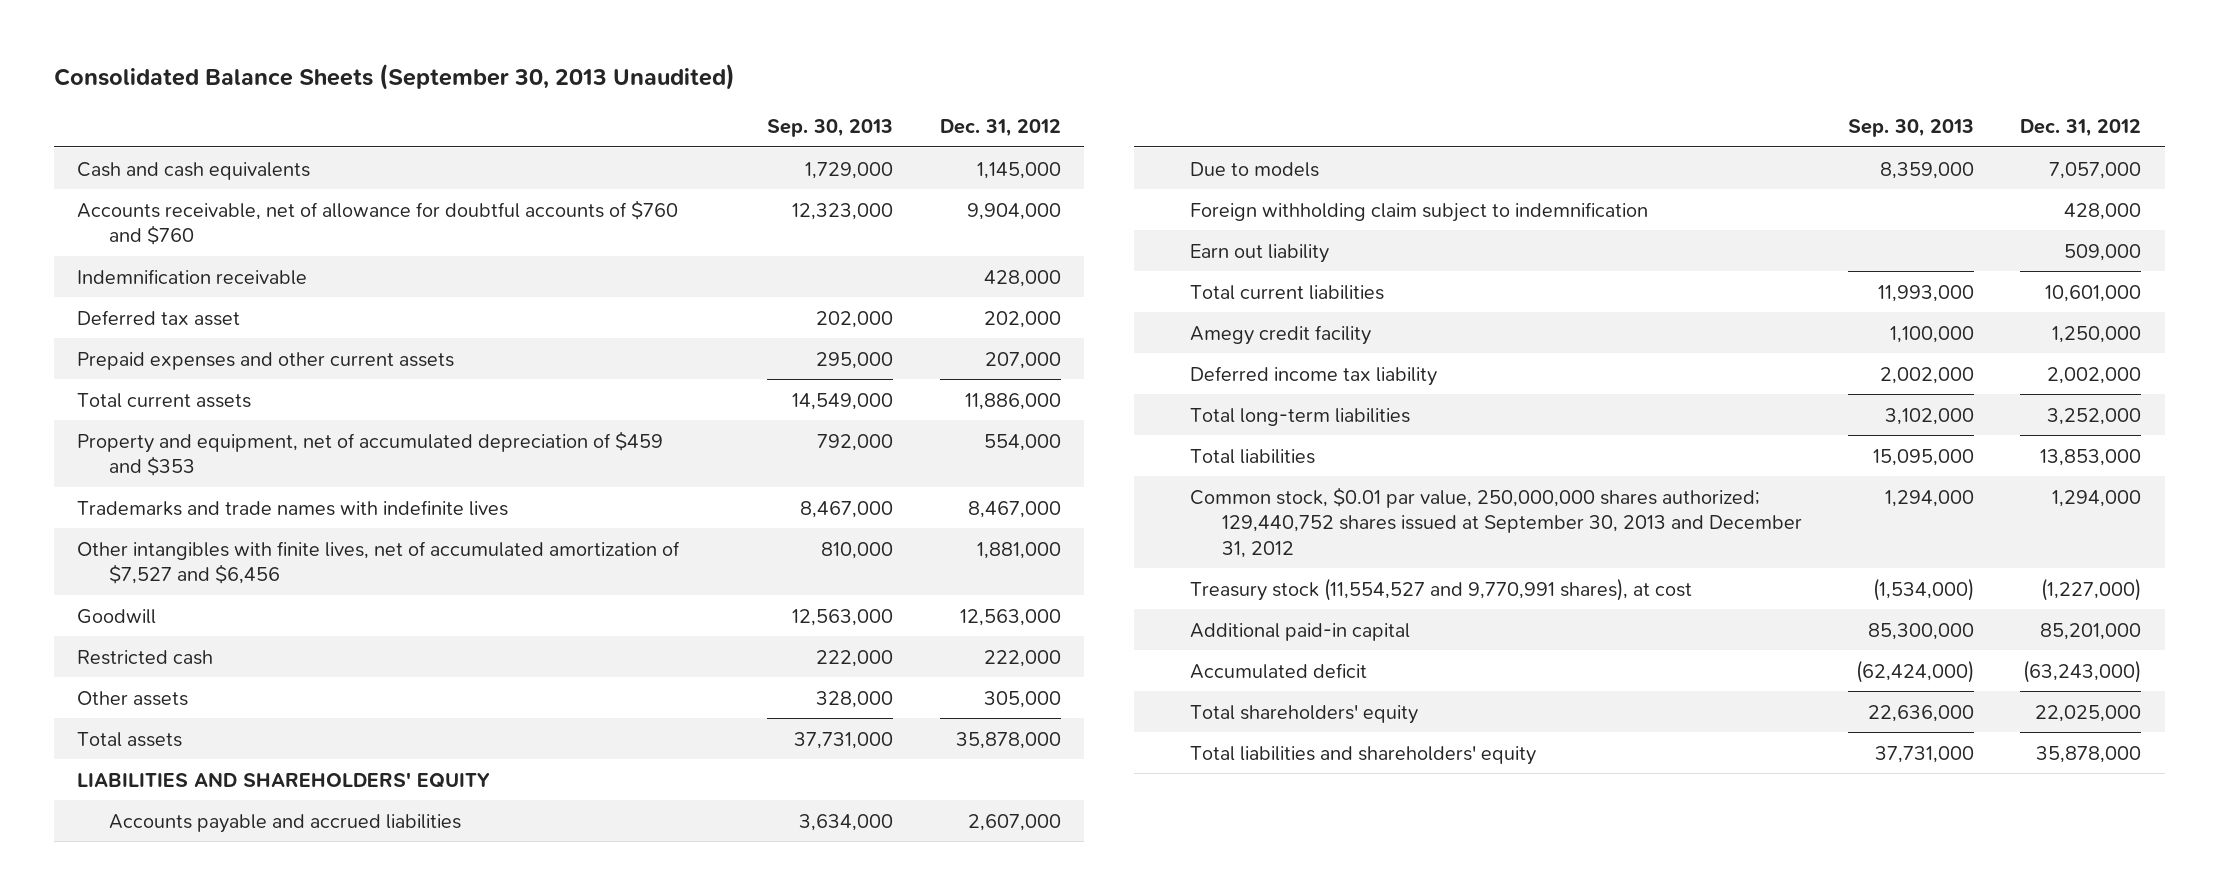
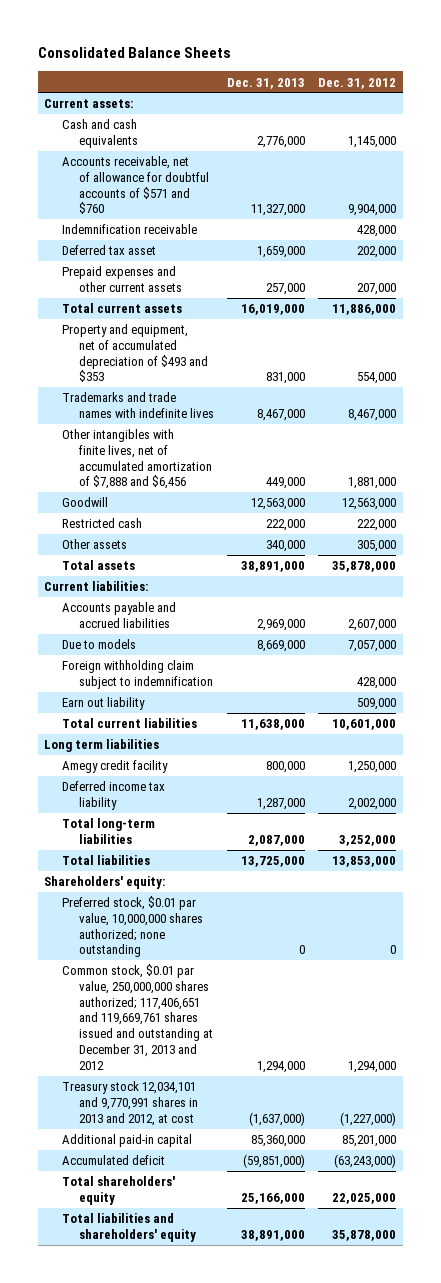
- Consolidated Balance Sheets (September 30, 2013 Unaudited)
+ Consolidated Balance Sheets
- | Sep. 30, 2013 | Dec. 31, 2012
+ | Dec. 31, 2013 | Dec. 31, 2012
+ Current assets:
- Accounts receivable, net of allowance for doubtful accounts of $760 and $760 | 12,323,000 | 9,904,000
+ Accounts receivable, net of allowance for doubtful accounts of $571 and $760 | 11,327,000 | 9,904,000
- Property and equipment, net of accumulated depreciation of $459 and $353 | 792,000 | 554,000
+ Property and equipment, net of accumulated depreciation of $493 and $353 | 831,000 | 554,000
- Other intangibles with finite lives, net of accumulated amortization of $7,527 and $6,456 | 810,000 | 1,881,000
+ Other intangibles with finite lives, net of accumulated amortization of $7,888 and $6,456 | 449,000 | 1,881,000
- LIABILITIES AND SHAREHOLDERS' EQUITY
+ Current liabilities:
+ Long term liabilities
- Common stock, $0.01 par value, 250,000,000 shares authorized; 129,440,752 shares issued at September 30, 2013 and December 31, 2012 | 1,294,000 | 1,294,000
- Treasury stock (11,554,527 and 9,770,991 shares), at cost | (1,534,000) | (1,227,000)
+ Shareholders' equity:
+ Preferred stock, $0.01 par value, 10,000,000 shares authorized; none outstanding | 0 | 0
+ Common stock, $0.01 par value, 250,000,000 shares authorized; 117,406,651 and 119,669,761 shares issued and outstanding at December 31, 2013 and 2012 | 1,294,000 | 1,294,000
+ Treasury stock 12,034,101 and 9,770,991 shares in 2013 and 2012, at cost | (1,637,000) | (1,227,000)

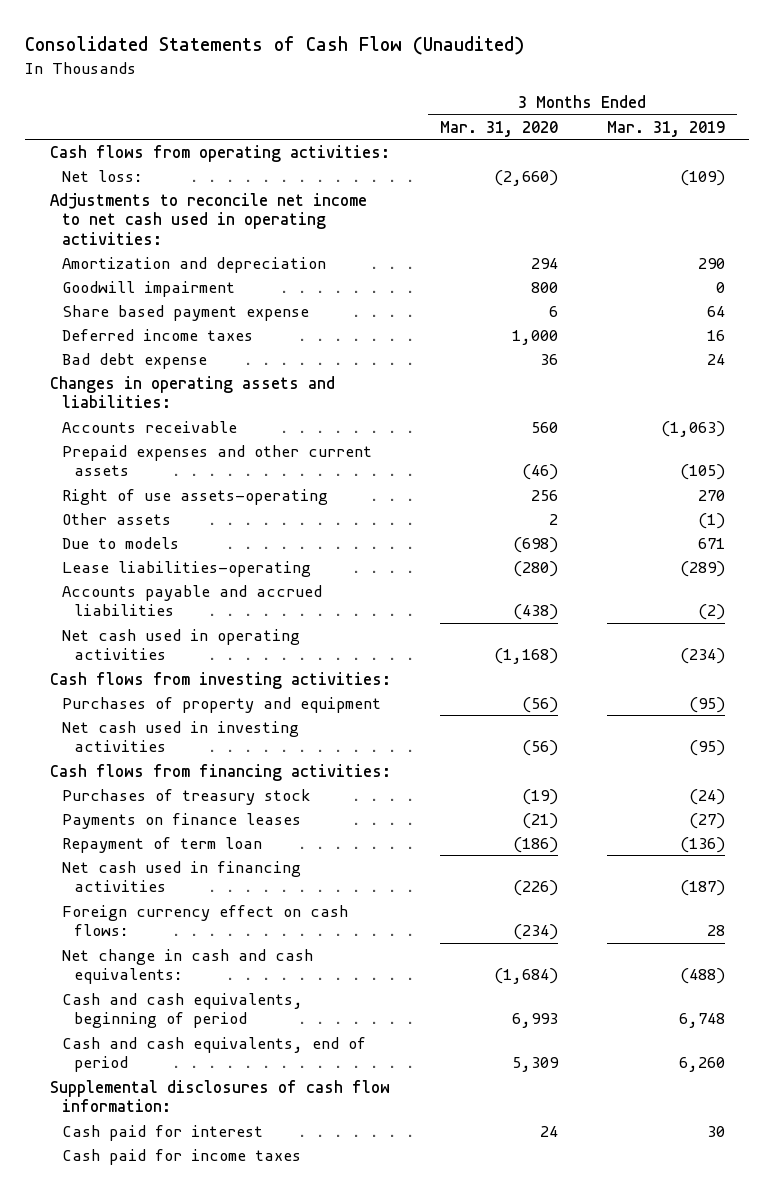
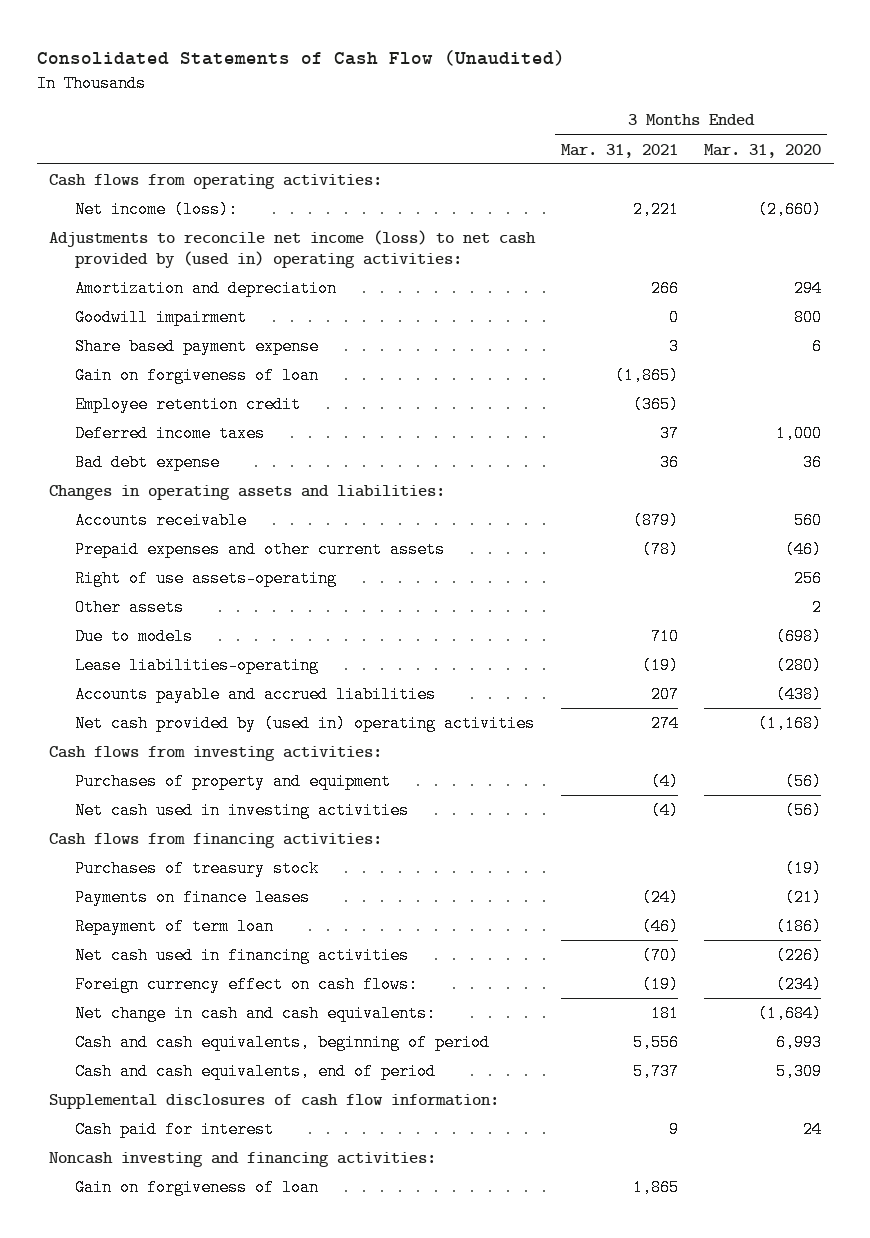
- | 3 Months Ended Mar. 31, 2020 | 3 Months Ended Mar. 31, 2019
+ | 3 Months Ended Mar. 31, 2021 | 3 Months Ended Mar. 31, 2020
- Net loss: | (2,660) | (109)
- Adjustments to reconcile net income to net cash used in operating activities:
+ Net income (loss): | 2,221 | (2,660)
+ Adjustments to reconcile net income (loss) to net cash provided by (used in) operating activities:
+ Gain on forgiveness of loan | (1,865) |
+ Employee retention credit | (365) |
- Net cash used in operating activities | (1,168) | (234)
+ Net cash provided by (used in) operating activities | 274 | (1,168)
- Cash paid for income taxes
+ Noncash investing and financing activities:
+ Gain on forgiveness of loan | 1,865 |

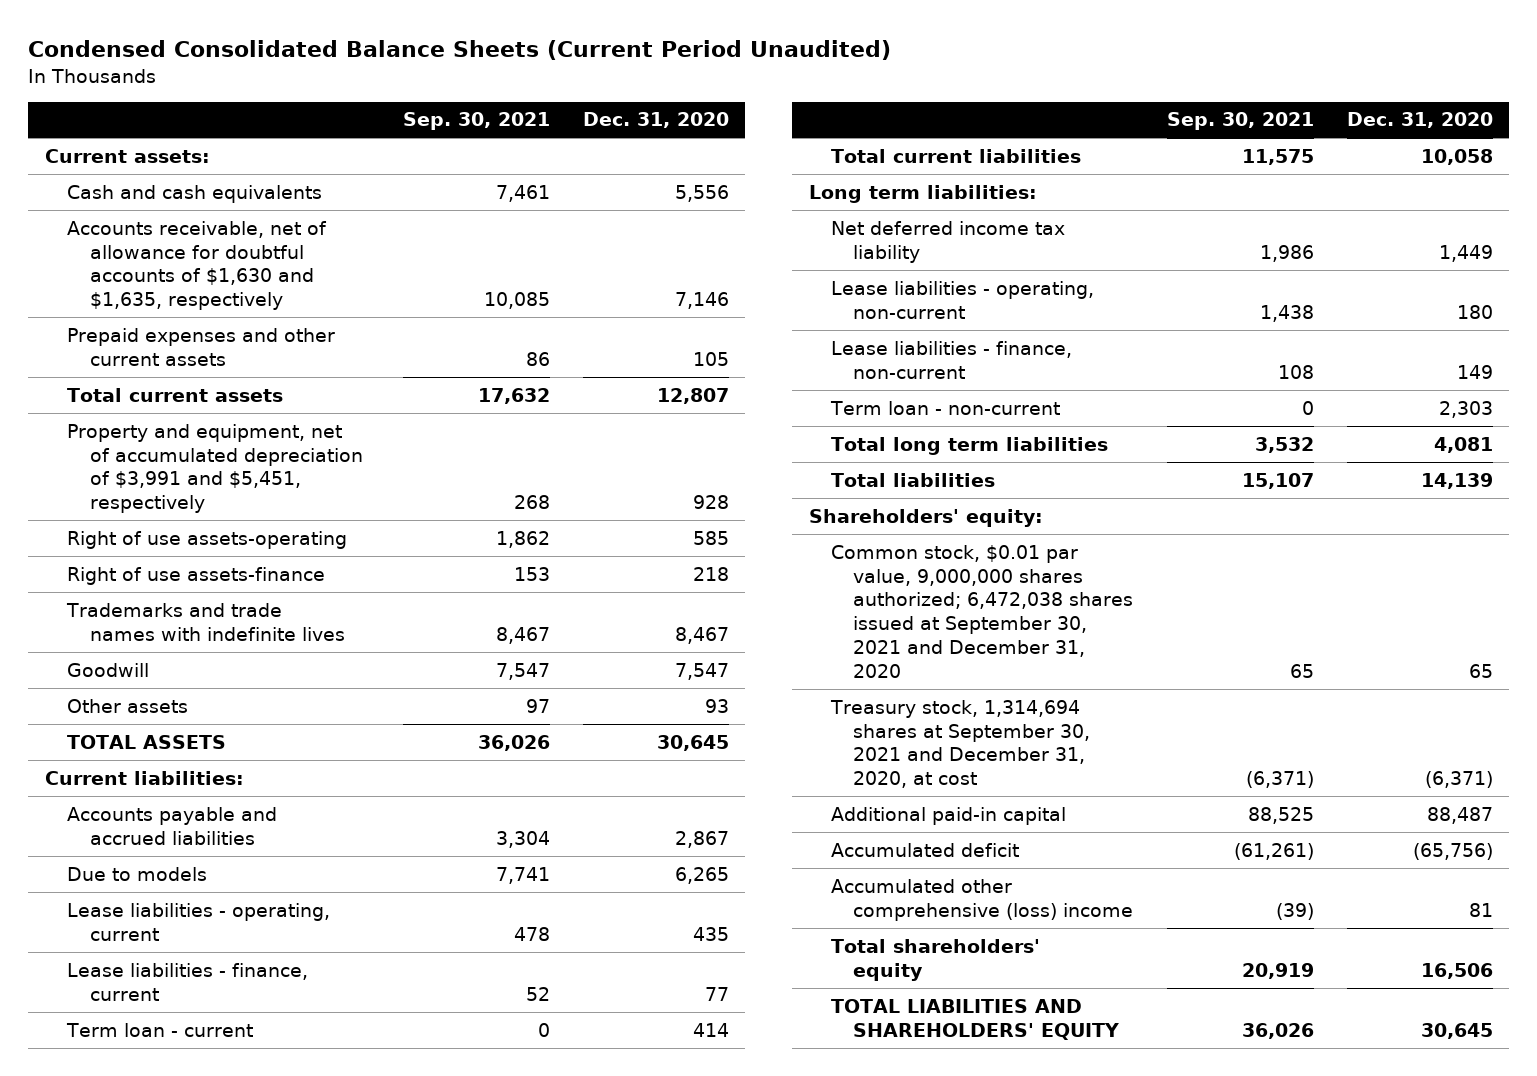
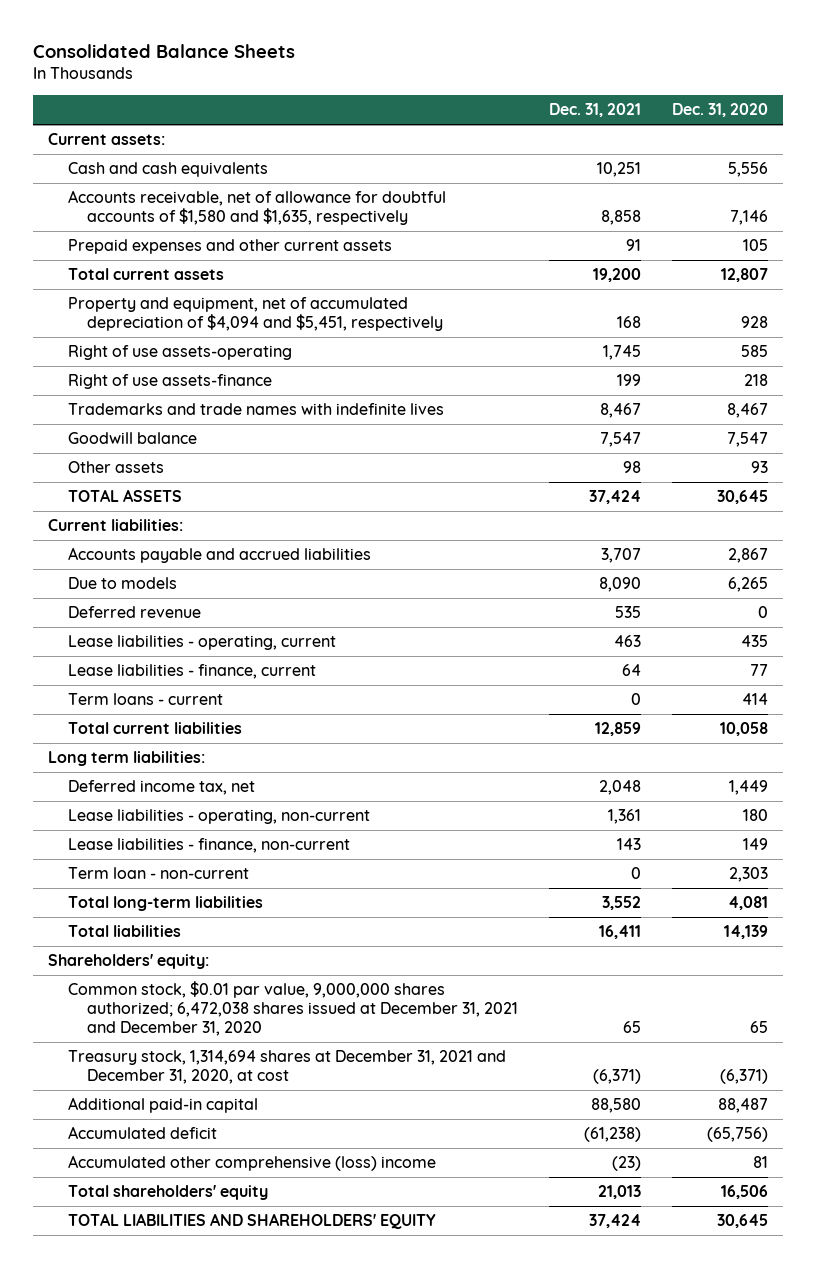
- Condensed Consolidated Balance Sheets (Current Period Unaudited)
+ Consolidated Balance Sheets
- | Sep. 30, 2021 | Dec. 31, 2020
+ | Dec. 31, 2021 | Dec. 31, 2020
- Accounts receivable, net of allowance for doubtful accounts of $1,630 and $1,635, respectively | 10,085 | 7,146
+ Accounts receivable, net of allowance for doubtful accounts of $1,580 and $1,635, respectively | 8,858 | 7,146
- Property and equipment, net of accumulated depreciation of $3,991 and $5,451, respectively | 268 | 928
+ Property and equipment, net of accumulated depreciation of $4,094 and $5,451, respectively | 168 | 928
- Goodwill | 7,547 | 7,547
+ Goodwill balance | 7,547 | 7,547
+ Deferred revenue | 535 | 0
- Term loan - current | 0 | 414
+ Term loans - current | 0 | 414
- Net deferred income tax liability | 1,986 | 1,449
+ Deferred income tax, net | 2,048 | 1,449
- Total long term liabilities | 3,532 | 4,081
+ Total long-term liabilities | 3,552 | 4,081
- Common stock, $0.01 par value, 9,000,000 shares authorized; 6,472,038 shares issued at September 30, 2021 and December 31, 2020 | 65 | 65
- Treasury stock, 1,314,694 shares at September 30, 2021 and December 31, 2020, at cost | (6,371) | (6,371)
+ Common stock, $0.01 par value, 9,000,000 shares authorized; 6,472,038 shares issued at December 31, 2021 and December 31, 2020 | 65 | 65
+ Treasury stock, 1,314,694 shares at December 31, 2021 and December 31, 2020, at cost | (6,371) | (6,371)

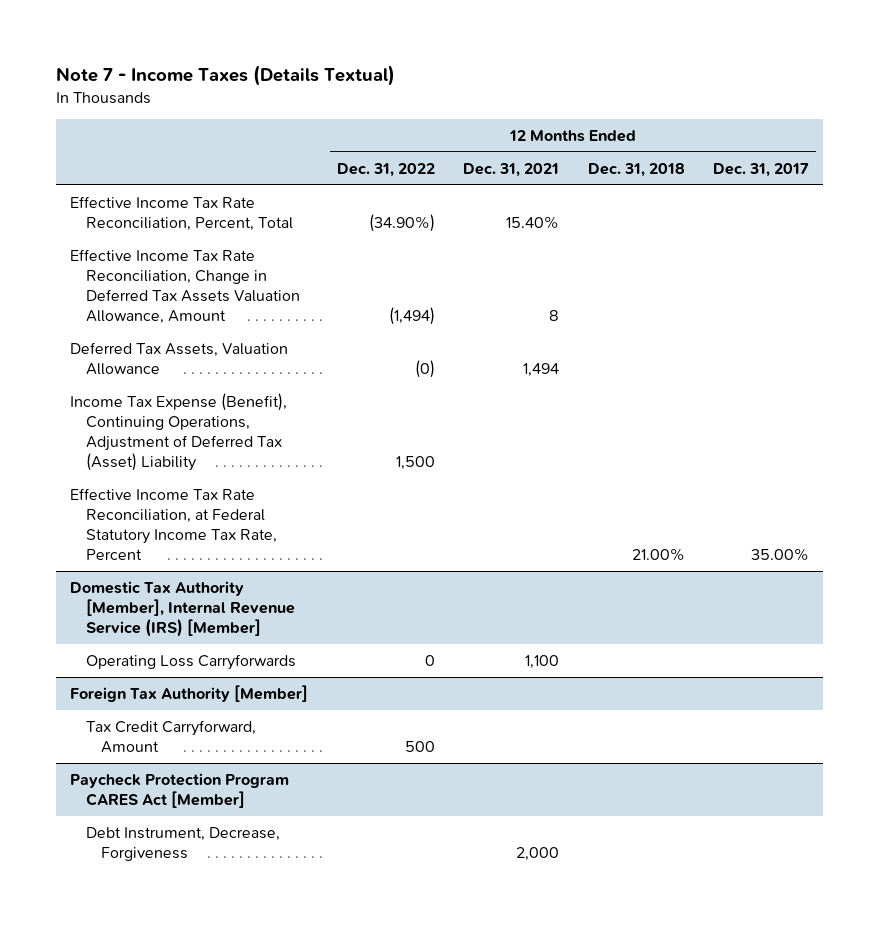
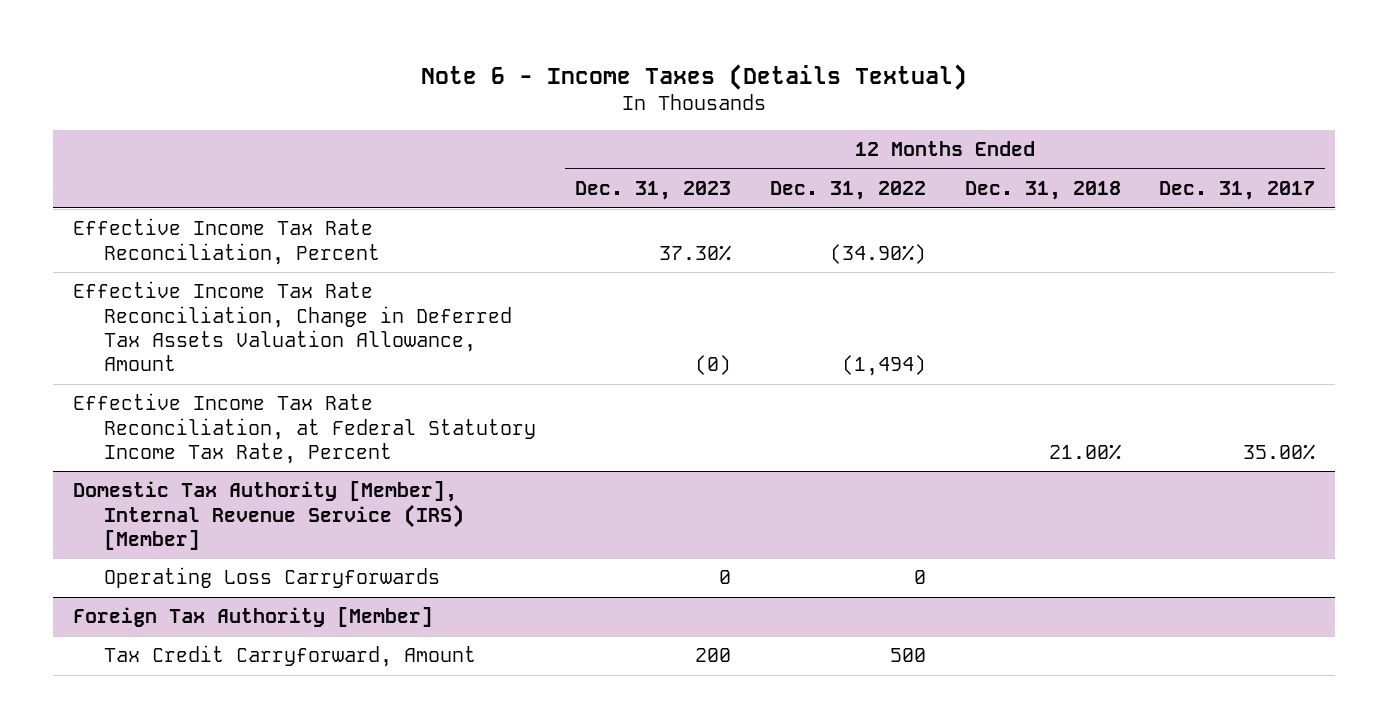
- Note 7 - Income Taxes (Details Textual)
+ Note 6 - Income Taxes (Details Textual)
- | 12 Months Ended Dec. 31, 2022 | 12 Months Ended Dec. 31, 2021 | 12 Months Ended Dec. 31, 2018 | 12 Months Ended Dec. 31, 2017
+ | 12 Months Ended Dec. 31, 2023 | 12 Months Ended Dec. 31, 2022 | 12 Months Ended Dec. 31, 2018 | 12 Months Ended Dec. 31, 2017
- Effective Income Tax Rate Reconciliation, Percent, Total | (34.90%) | 15.40% | |
+ Effective Income Tax Rate Reconciliation, Percent | 37.30% | (34.90%) | |
- Deferred Tax Assets, Valuation Allowance | (0) | 1,494 | |
- Income Tax Expense (Benefit), Continuing Operations, Adjustment of Deferred Tax (Asset) Liability | 1,500 | | |
- Paycheck Protection Program CARES Act [Member]
- Debt Instrument, Decrease, Forgiveness | | 2,000 | |

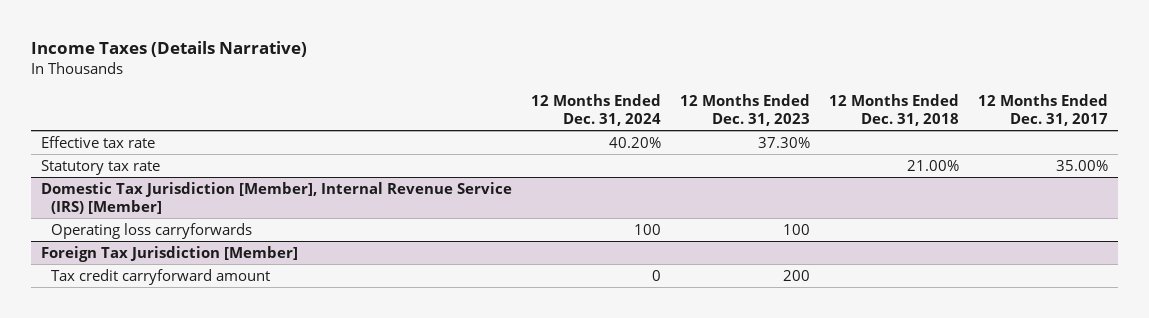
- Note 6 - Income Taxes (Details Textual)
+ Income Taxes (Details Narrative)
- | 12 Months Ended Dec. 31, 2023 | 12 Months Ended Dec. 31, 2022 | 12 Months Ended Dec. 31, 2018 | 12 Months Ended Dec. 31, 2017
+ | 12 Months Ended Dec. 31, 2024 | 12 Months Ended Dec. 31, 2023 | 12 Months Ended Dec. 31, 2018 | 12 Months Ended Dec. 31, 2017
- Effective Income Tax Rate Reconciliation, Percent | 37.30% | (34.90%) | |
- Effective Income Tax Rate Reconciliation, Change in Deferred Tax Assets Valuation Allowance, Amount | (0) | (1,494) | |
- Effective Income Tax Rate Reconciliation, at Federal Statutory Income Tax Rate, Percent | | | 21.00% | 35.00%
- Domestic Tax Authority [Member], Internal Revenue Service (IRS) [Member]
- Operating Loss Carryforwards | 0 | 0 | |
- Foreign Tax Authority [Member]
- Tax Credit Carryforward, Amount | 200 | 500 | |
+ Effective tax rate | 40.20% | 37.30% | |
+ Statutory tax rate | | | 21.00% | 35.00%
+ Domestic Tax Jurisdiction [Member], Internal Revenue Service (IRS) [Member]
+ Operating loss carryforwards | 100 | 100 | |
+ Foreign Tax Jurisdiction [Member]
+ Tax credit carryforward amount | 0 | 200 | |

